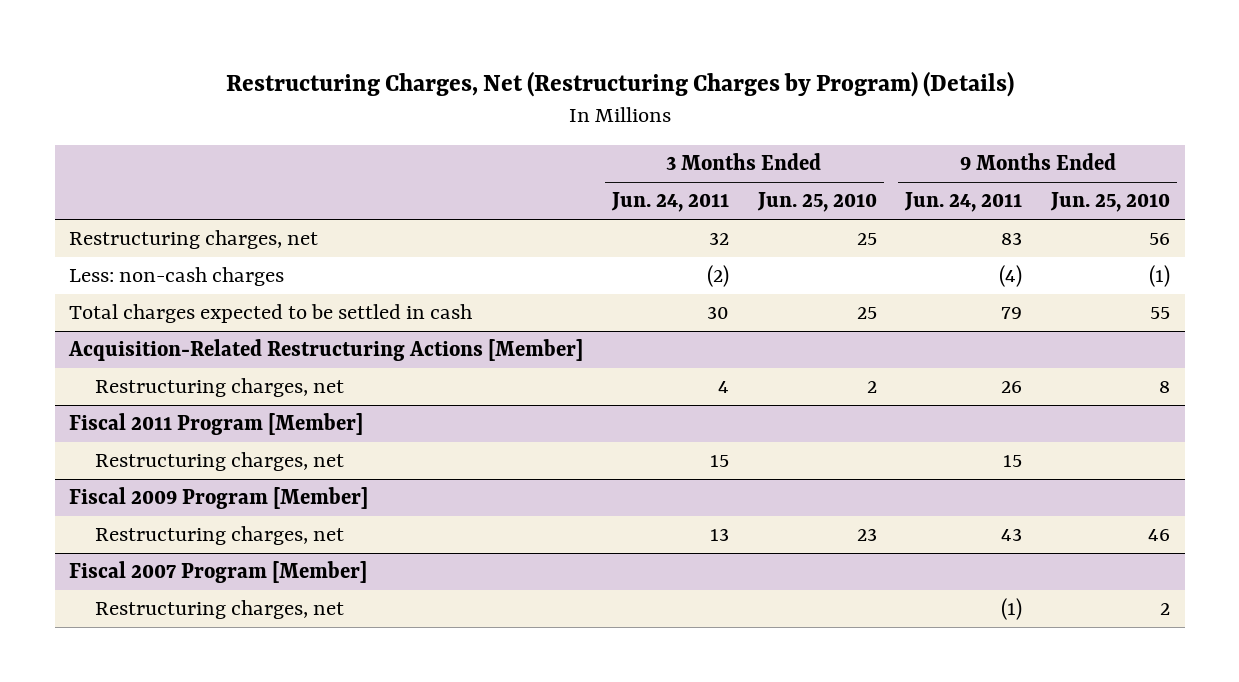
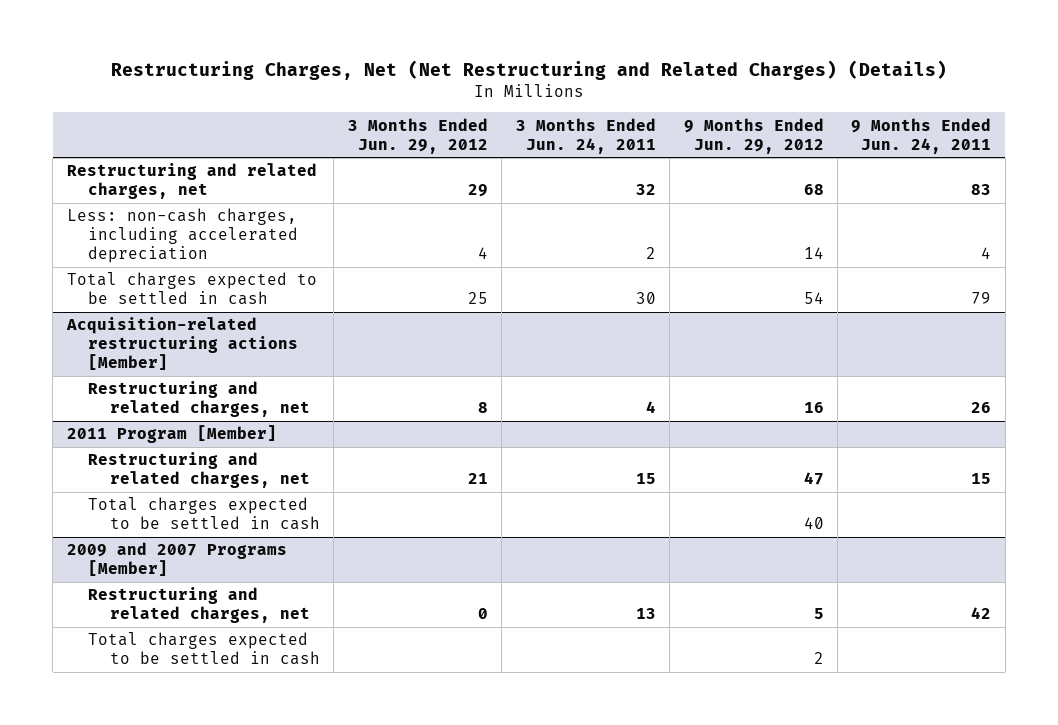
- Restructuring Charges, Net (Restructuring Charges by Program) (Details)
+ Restructuring Charges, Net (Net Restructuring and Related Charges) (Details)
- | 3 Months Ended Jun. 24, 2011 | 3 Months Ended Jun. 25, 2010 | 9 Months Ended Jun. 24, 2011 | 9 Months Ended Jun. 25, 2010
+ | 3 Months Ended Jun. 29, 2012 | 3 Months Ended Jun. 24, 2011 | 9 Months Ended Jun. 29, 2012 | 9 Months Ended Jun. 24, 2011
- Restructuring charges, net | 32 | 25 | 83 | 56
- Less: non-cash charges | (2) | | (4) | (1)
+ Restructuring and related charges, net | 29 | 32 | 68 | 83
+ Less: non-cash charges, including accelerated depreciation | 4 | 2 | 14 | 4
- Acquisition-Related Restructuring Actions [Member]
- Restructuring charges, net | 4 | 2 | 26 | 8
- Fiscal 2011 Program [Member]
- Restructuring charges, net | 15 | | 15 |
- Fiscal 2009 Program [Member]
- Restructuring charges, net | 13 | 23 | 43 | 46
- Fiscal 2007 Program [Member]
- Restructuring charges, net | | | (1) | 2
+ Acquisition-related restructuring actions [Member]
+ Restructuring and related charges, net | 8 | 4 | 16 | 26
+ 2011 Program [Member]
+ Restructuring and related charges, net | 21 | 15 | 47 | 15
+ Total charges expected to be settled in cash | | | 40 |
+ 2009 and 2007 Programs [Member]
+ Restructuring and related charges, net | 0 | 13 | 5 | 42
+ Total charges expected to be settled in cash | | | 2 |

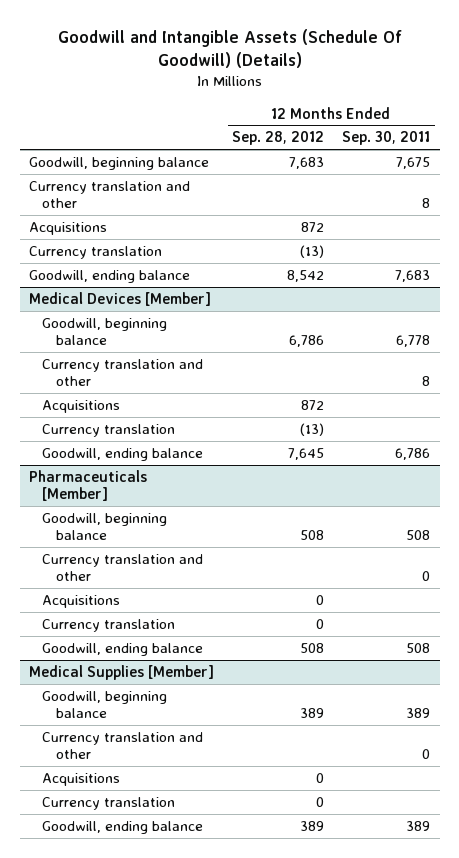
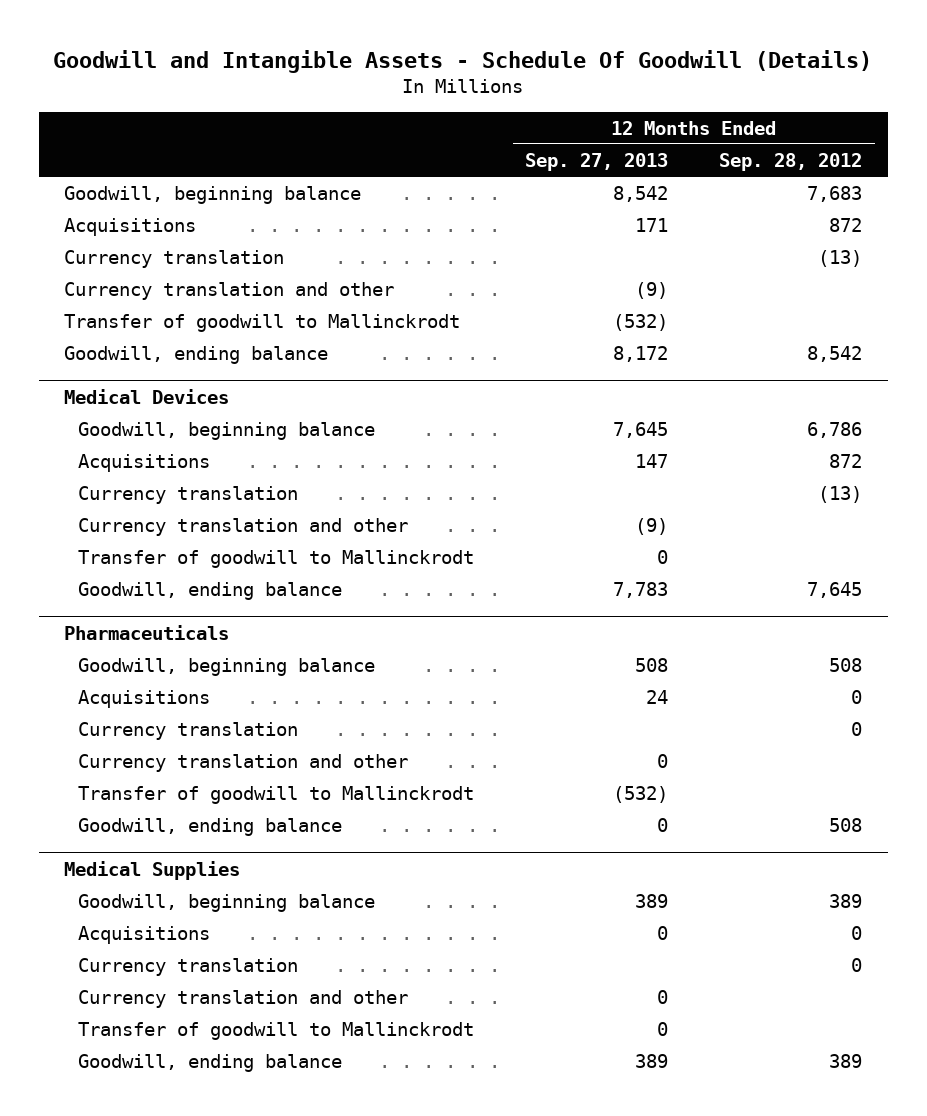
- Goodwill and Intangible Assets (Schedule Of Goodwill) (Details)
+ Goodwill and Intangible Assets - Schedule Of Goodwill (Details)
- | 12 Months Ended Sep. 28, 2012 | 12 Months Ended Sep. 30, 2011
+ | 12 Months Ended Sep. 27, 2013 | 12 Months Ended Sep. 28, 2012
moved down: Currency translation and other | (9) |
+ Transfer of goodwill to Mallinckrodt | (532) |
- Medical Devices [Member]
+ Medical Devices
- Currency translation and other | | 8
+ Currency translation and other | (9) |
+ Transfer of goodwill to Mallinckrodt | 0 |
- Pharmaceuticals [Member]
+ Pharmaceuticals
- Currency translation and other | | 0
+ Currency translation and other | 0 |
+ Transfer of goodwill to Mallinckrodt | (532) |
- Medical Supplies [Member]
+ Medical Supplies
- Currency translation and other | | 0
+ Currency translation and other | 0 |
+ Transfer of goodwill to Mallinckrodt | 0 |

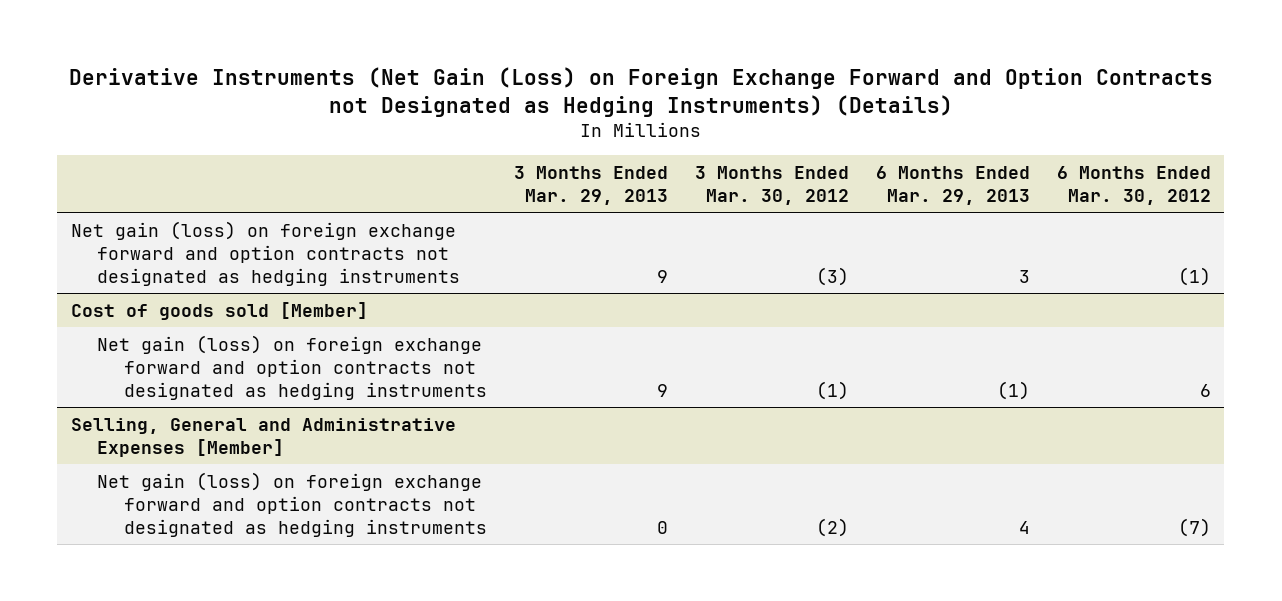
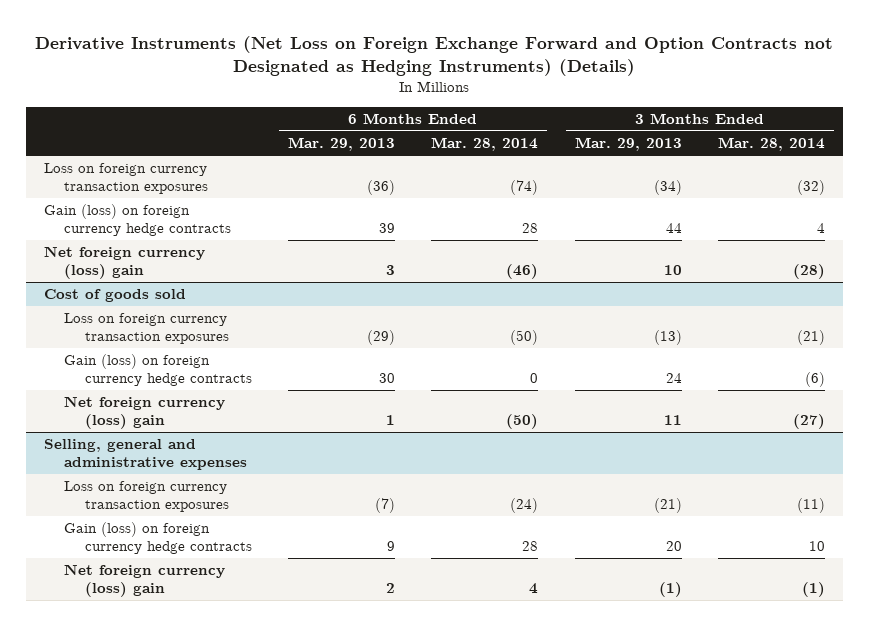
- Derivative Instruments (Net Gain (Loss) on Foreign Exchange Forward and Option Contracts not Designated as Hedging Instruments) (Details)
+ Derivative Instruments (Net Loss on Foreign Exchange Forward and Option Contracts not Designated as Hedging Instruments) (Details)
- | 3 Months Ended Mar. 29, 2013 | 3 Months Ended Mar. 30, 2012 | 6 Months Ended Mar. 29, 2013 | 6 Months Ended Mar. 30, 2012
+ | 6 Months Ended Mar. 29, 2013 | 6 Months Ended Mar. 28, 2014 | 3 Months Ended Mar. 29, 2013 | 3 Months Ended Mar. 28, 2014
- Net gain (loss) on foreign exchange forward and option contracts not designated as hedging instruments | 9 | (3) | 3 | (1)
- Cost of goods sold [Member]
- Net gain (loss) on foreign exchange forward and option contracts not designated as hedging instruments | 9 | (1) | (1) | 6
- Selling, General and Administrative Expenses [Member]
- Net gain (loss) on foreign exchange forward and option contracts not designated as hedging instruments | 0 | (2) | 4 | (7)
+ Loss on foreign currency transaction exposures | (36) | (74) | (34) | (32)
+ Gain (loss) on foreign currency hedge contracts | 39 | 28 | 44 | 4
+ Net foreign currency (loss) gain | 3 | (46) | 10 | (28)
+ Cost of goods sold
+ Loss on foreign currency transaction exposures | (29) | (50) | (13) | (21)
+ Gain (loss) on foreign currency hedge contracts | 30 | 0 | 24 | (6)
+ Net foreign currency (loss) gain | 1 | (50) | 11 | (27)
+ Selling, general and administrative expenses
+ Loss on foreign currency transaction exposures | (7) | (24) | (21) | (11)
+ Gain (loss) on foreign currency hedge contracts | 9 | 28 | 20 | 10
+ Net foreign currency (loss) gain | 2 | 4 | (1) | (1)

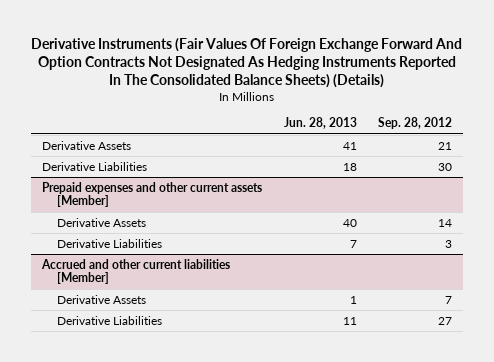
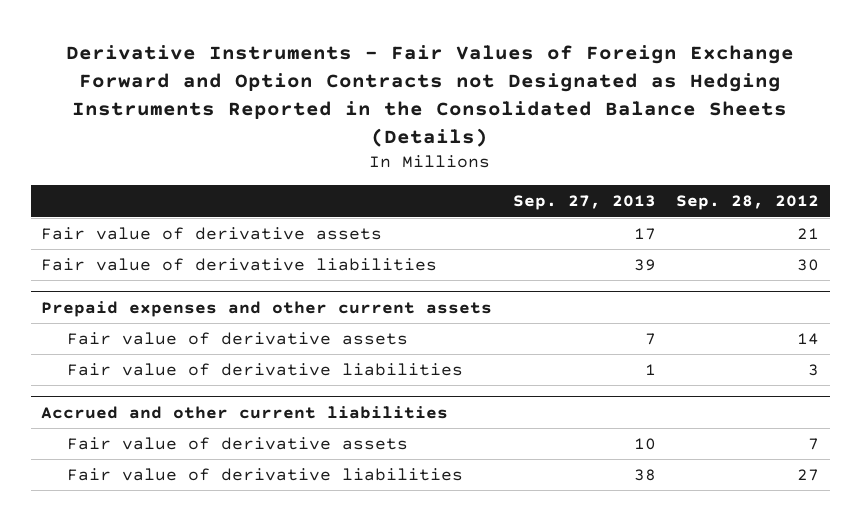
- Derivative Instruments (Fair Values Of Foreign Exchange Forward And Option Contracts Not Designated As Hedging Instruments Reported In The Consolidated Balance Sheets) (Details)
+ Derivative Instruments - Fair Values of Foreign Exchange Forward and Option Contracts not Designated as Hedging Instruments Reported in the Consolidated Balance Sheets (Details)
- | Jun. 28, 2013 | Sep. 28, 2012
+ | Sep. 27, 2013 | Sep. 28, 2012
- Derivative Assets | 41 | 21
- Derivative Liabilities | 18 | 30
- Prepaid expenses and other current assets [Member]
- Derivative Assets | 40 | 14
- Derivative Liabilities | 7 | 3
- Accrued and other current liabilities [Member]
- Derivative Assets | 1 | 7
- Derivative Liabilities | 11 | 27
+ Fair value of derivative assets | 17 | 21
+ Fair value of derivative liabilities | 39 | 30
+ Prepaid expenses and other current assets
+ Fair value of derivative assets | 7 | 14
+ Fair value of derivative liabilities | 1 | 3
+ Accrued and other current liabilities
+ Fair value of derivative assets | 10 | 7
+ Fair value of derivative liabilities | 38 | 27

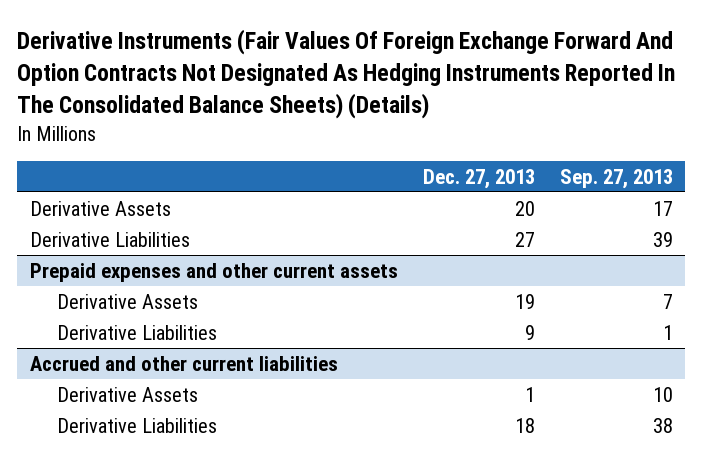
- Derivative Instruments - Fair Values of Foreign Exchange Forward and Option Contracts not Designated as Hedging Instruments Reported in the Consolidated Balance Sheets (Details)
+ Derivative Instruments (Fair Values Of Foreign Exchange Forward And Option Contracts Not Designated As Hedging Instruments Reported In The Consolidated Balance Sheets) (Details)
- | Sep. 27, 2013 | Sep. 28, 2012
+ | Dec. 27, 2013 | Sep. 27, 2013
- Fair value of derivative assets | 17 | 21
- Fair value of derivative liabilities | 39 | 30
+ Derivative Assets | 20 | 17
+ Derivative Liabilities | 27 | 39
@ Prepaid expenses and other current assets
- Fair value of derivative assets | 7 | 14
- Fair value of derivative liabilities | 1 | 3
+ Derivative Assets | 19 | 7
+ Derivative Liabilities | 9 | 1
@ Accrued and other current liabilities
- Fair value of derivative assets | 10 | 7
- Fair value of derivative liabilities | 38 | 27
+ Derivative Assets | 1 | 10
+ Derivative Liabilities | 18 | 38

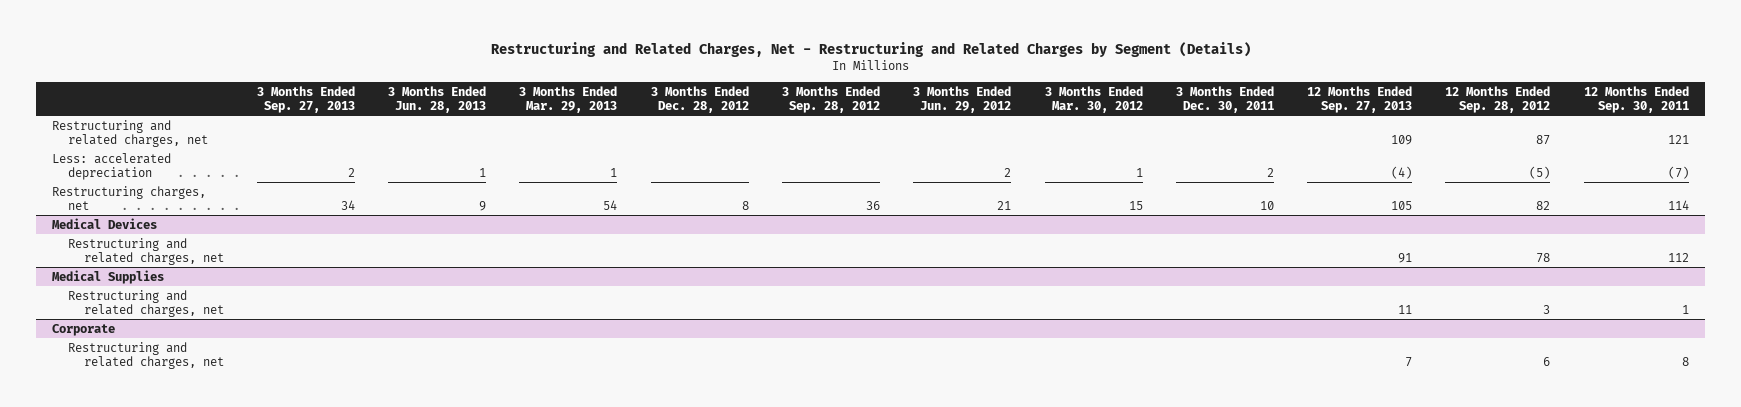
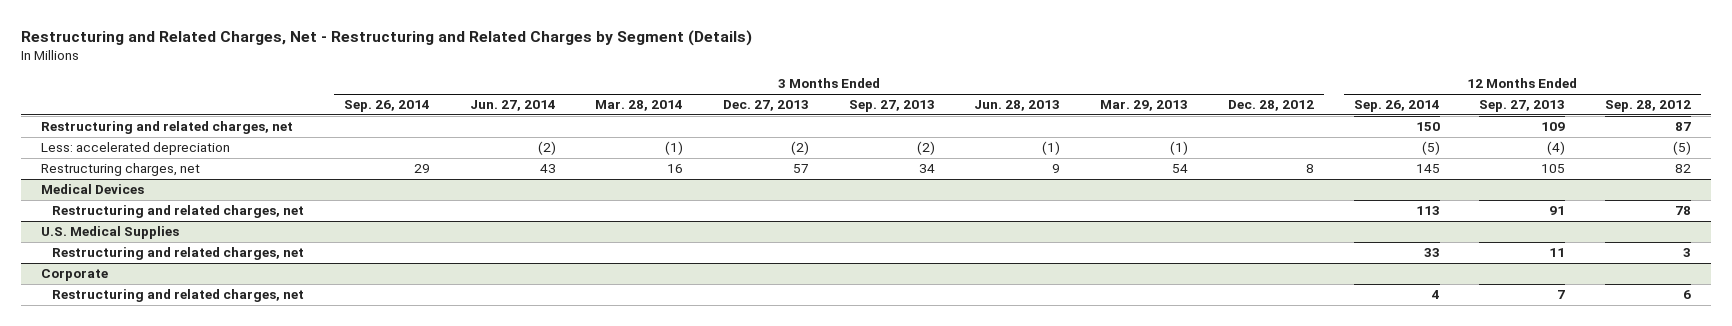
- | 3 Months Ended Sep. 27, 2013 | 3 Months Ended Jun. 28, 2013 | 3 Months Ended Mar. 29, 2013 | 3 Months Ended Dec. 28, 2012 | 3 Months Ended Sep. 28, 2012 | 3 Months Ended Jun. 29, 2012 | 3 Months Ended Mar. 30, 2012 | 3 Months Ended Dec. 30, 2011 | 12 Months Ended Sep. 27, 2013 | 12 Months Ended Sep. 28, 2012 | 12 Months Ended Sep. 30, 2011
+ | 3 Months Ended Sep. 26, 2014 | 3 Months Ended Jun. 27, 2014 | 3 Months Ended Mar. 28, 2014 | 3 Months Ended Dec. 27, 2013 | 3 Months Ended Sep. 27, 2013 | 3 Months Ended Jun. 28, 2013 | 3 Months Ended Mar. 29, 2013 | 3 Months Ended Dec. 28, 2012 | 12 Months Ended Sep. 26, 2014 | 12 Months Ended Sep. 27, 2013 | 12 Months Ended Sep. 28, 2012
- Less: accelerated depreciation | 2 | 1 | 1 | | | 2 | 1 | 2 | (4) | (5) | (7)
+ Less: accelerated depreciation | | (2) | (1) | (2) | (2) | (1) | (1) | | (5) | (4) | (5)
- Medical Supplies
+ U.S. Medical Supplies

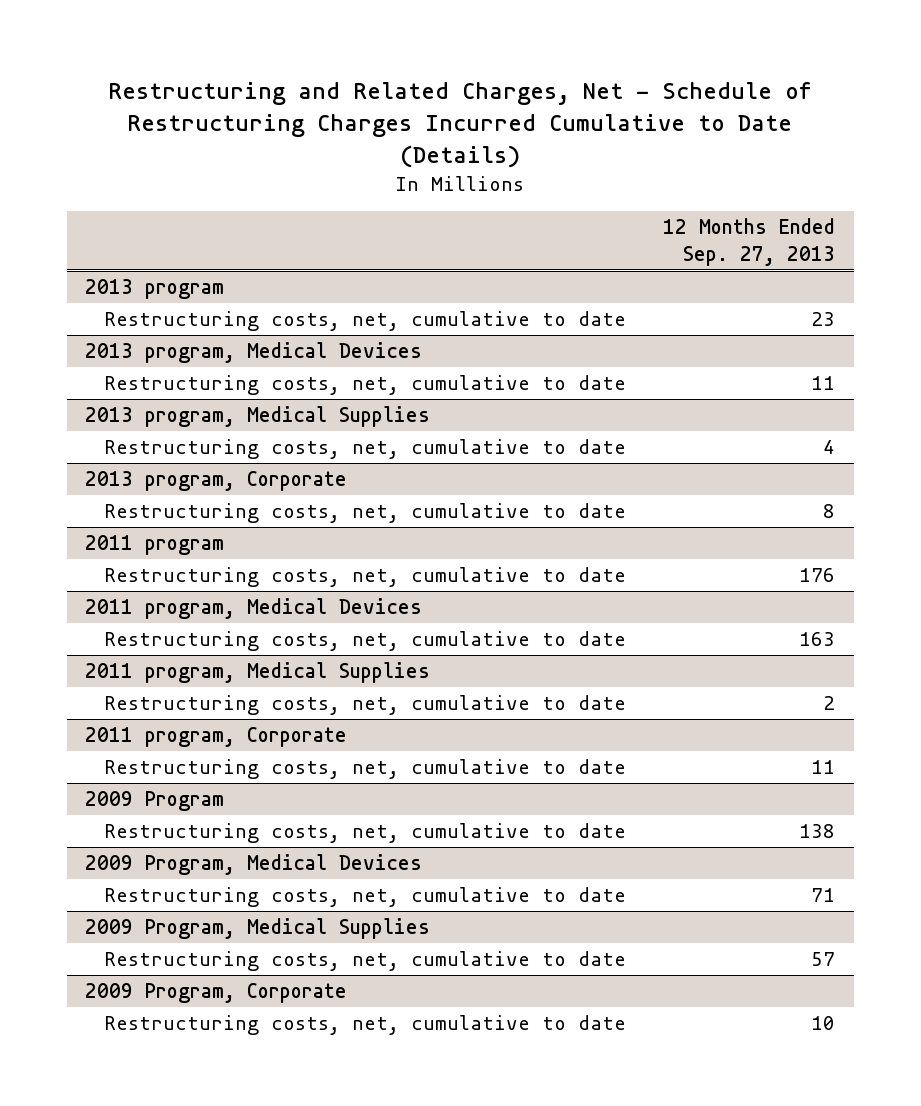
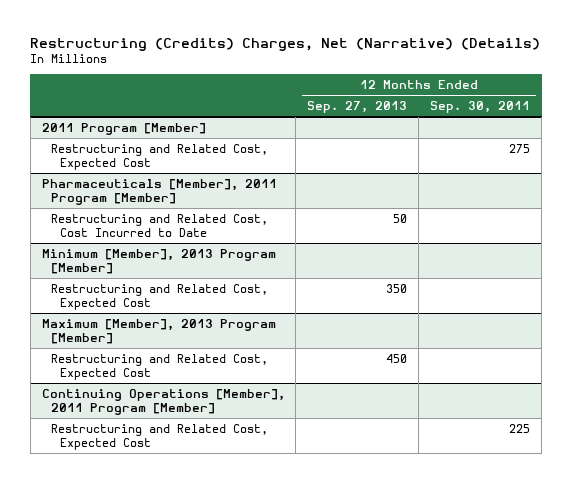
- Restructuring and Related Charges, Net - Schedule of Restructuring Charges Incurred Cumulative to Date (Details)
+ Restructuring (Credits) Charges, Net (Narrative) (Details)
- | 12 Months Ended Sep. 27, 2013
+ | 12 Months Ended Sep. 27, 2013 | 12 Months Ended Sep. 30, 2011
- 2013 program
- Restructuring costs, net, cumulative to date | 23
- 2013 program, Medical Devices
- Restructuring costs, net, cumulative to date | 11
- 2013 program, Medical Supplies
- Restructuring costs, net, cumulative to date | 4
- 2013 program, Corporate
- Restructuring costs, net, cumulative to date | 8
- 2011 program
- Restructuring costs, net, cumulative to date | 176
- 2011 program, Medical Devices
- Restructuring costs, net, cumulative to date | 163
- 2011 program, Medical Supplies
- Restructuring costs, net, cumulative to date | 2
- 2011 program, Corporate
- Restructuring costs, net, cumulative to date | 11
- 2009 Program
- Restructuring costs, net, cumulative to date | 138
- 2009 Program, Medical Devices
- Restructuring costs, net, cumulative to date | 71
- 2009 Program, Medical Supplies
- Restructuring costs, net, cumulative to date | 57
- 2009 Program, Corporate
- Restructuring costs, net, cumulative to date | 10
+ 2011 Program [Member]
+ Restructuring and Related Cost, Expected Cost | | 275
+ Pharmaceuticals [Member], 2011 Program [Member]
+ Restructuring and Related Cost, Cost Incurred to Date | 50 |
+ Minimum [Member], 2013 Program [Member]
+ Restructuring and Related Cost, Expected Cost | 350 |
+ Maximum [Member], 2013 Program [Member]
+ Restructuring and Related Cost, Expected Cost | 450 |
+ Continuing Operations [Member], 2011 Program [Member]
+ Restructuring and Related Cost, Expected Cost | | 225

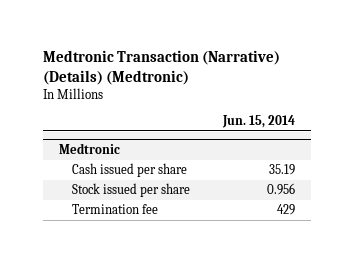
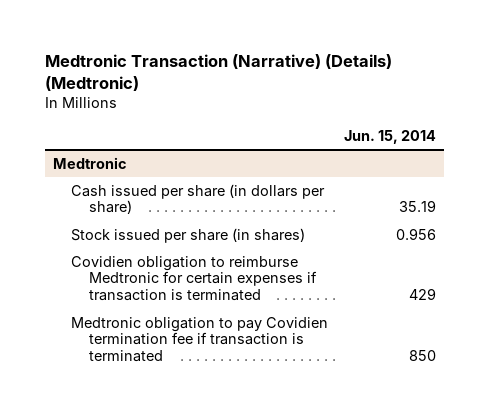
@ Medtronic
- Cash issued per share | 35.19
- Stock issued per share | 0.956
- Termination fee | 429
+ Cash issued per share (in dollars per share) | 35.19
+ Stock issued per share (in shares) | 0.956
+ Covidien obligation to reimburse Medtronic for certain expenses if transaction is terminated | 429
+ Medtronic obligation to pay Covidien termination fee if transaction is terminated | 850

